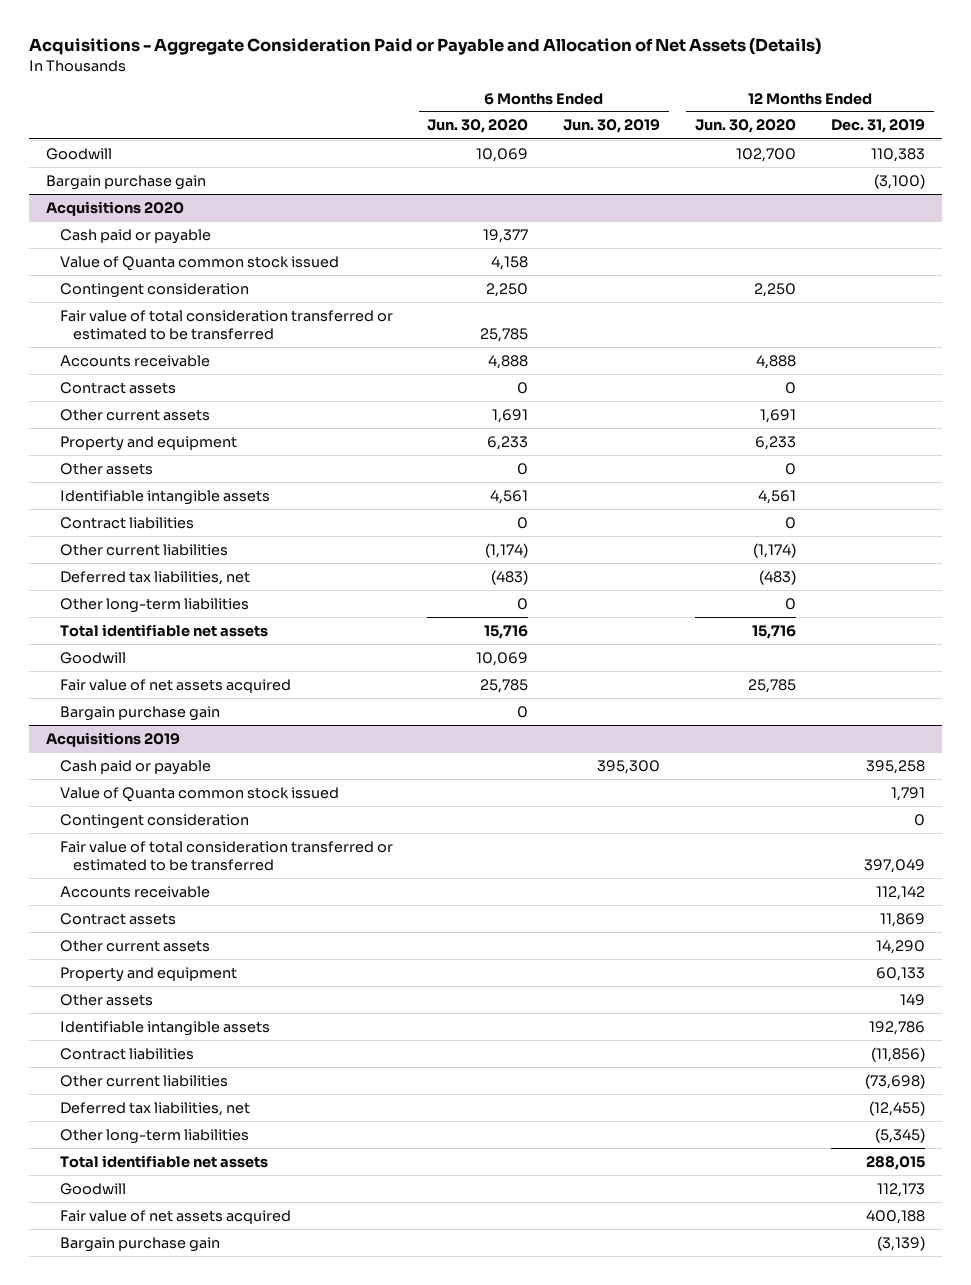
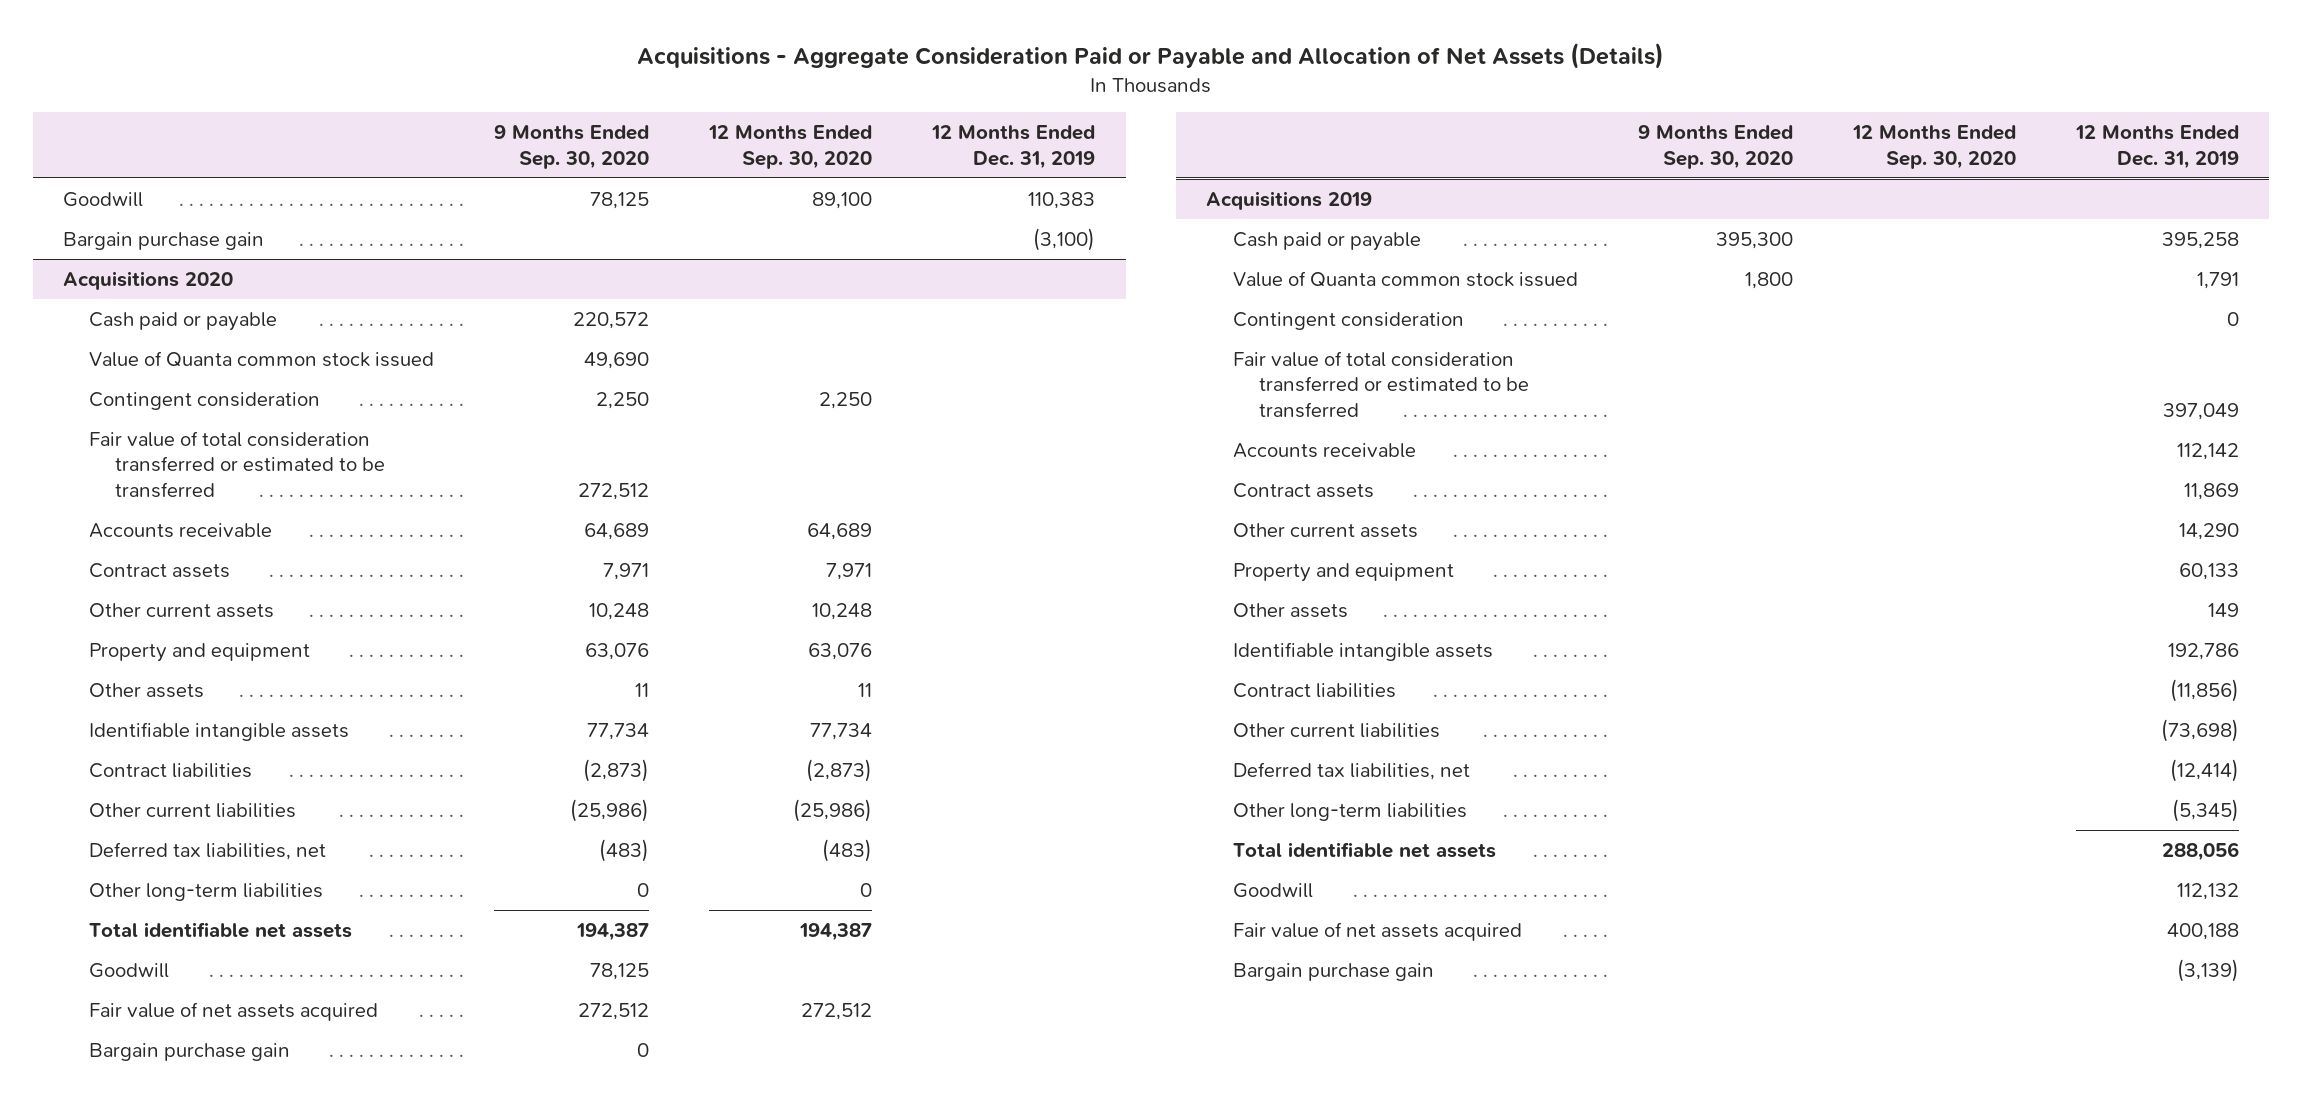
- | 6 Months Ended Jun. 30, 2020 | 6 Months Ended Jun. 30, 2019 | 12 Months Ended Jun. 30, 2020 | 12 Months Ended Dec. 31, 2019
+ | 9 Months Ended Sep. 30, 2020 | 12 Months Ended Sep. 30, 2020 | 12 Months Ended Dec. 31, 2019
@ Acquisitions 2019
- Deferred tax liabilities, net | | | | (12,455)
+ Deferred tax liabilities, net | | | (12,414)
- Total identifiable net assets | | | | 288,015
- Goodwill | | | | 112,173
+ Total identifiable net assets | | | 288,056
+ Goodwill | | | 112,132

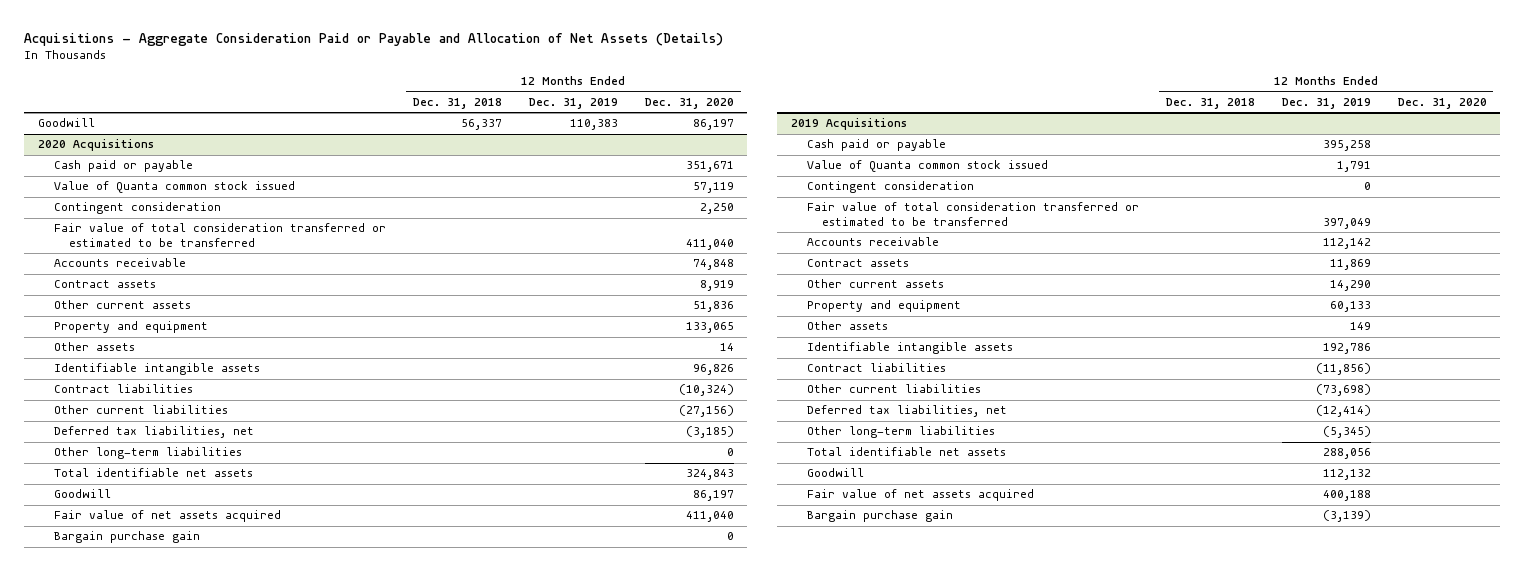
- | 9 Months Ended Sep. 30, 2020 | 12 Months Ended Sep. 30, 2020 | 12 Months Ended Dec. 31, 2019
+ | 12 Months Ended Dec. 31, 2018 | 12 Months Ended Dec. 31, 2019 | 12 Months Ended Dec. 31, 2020
- Bargain purchase gain | | | (3,100)
- Acquisitions 2020
+ 2020 Acquisitions
- Acquisitions 2019
+ 2019 Acquisitions

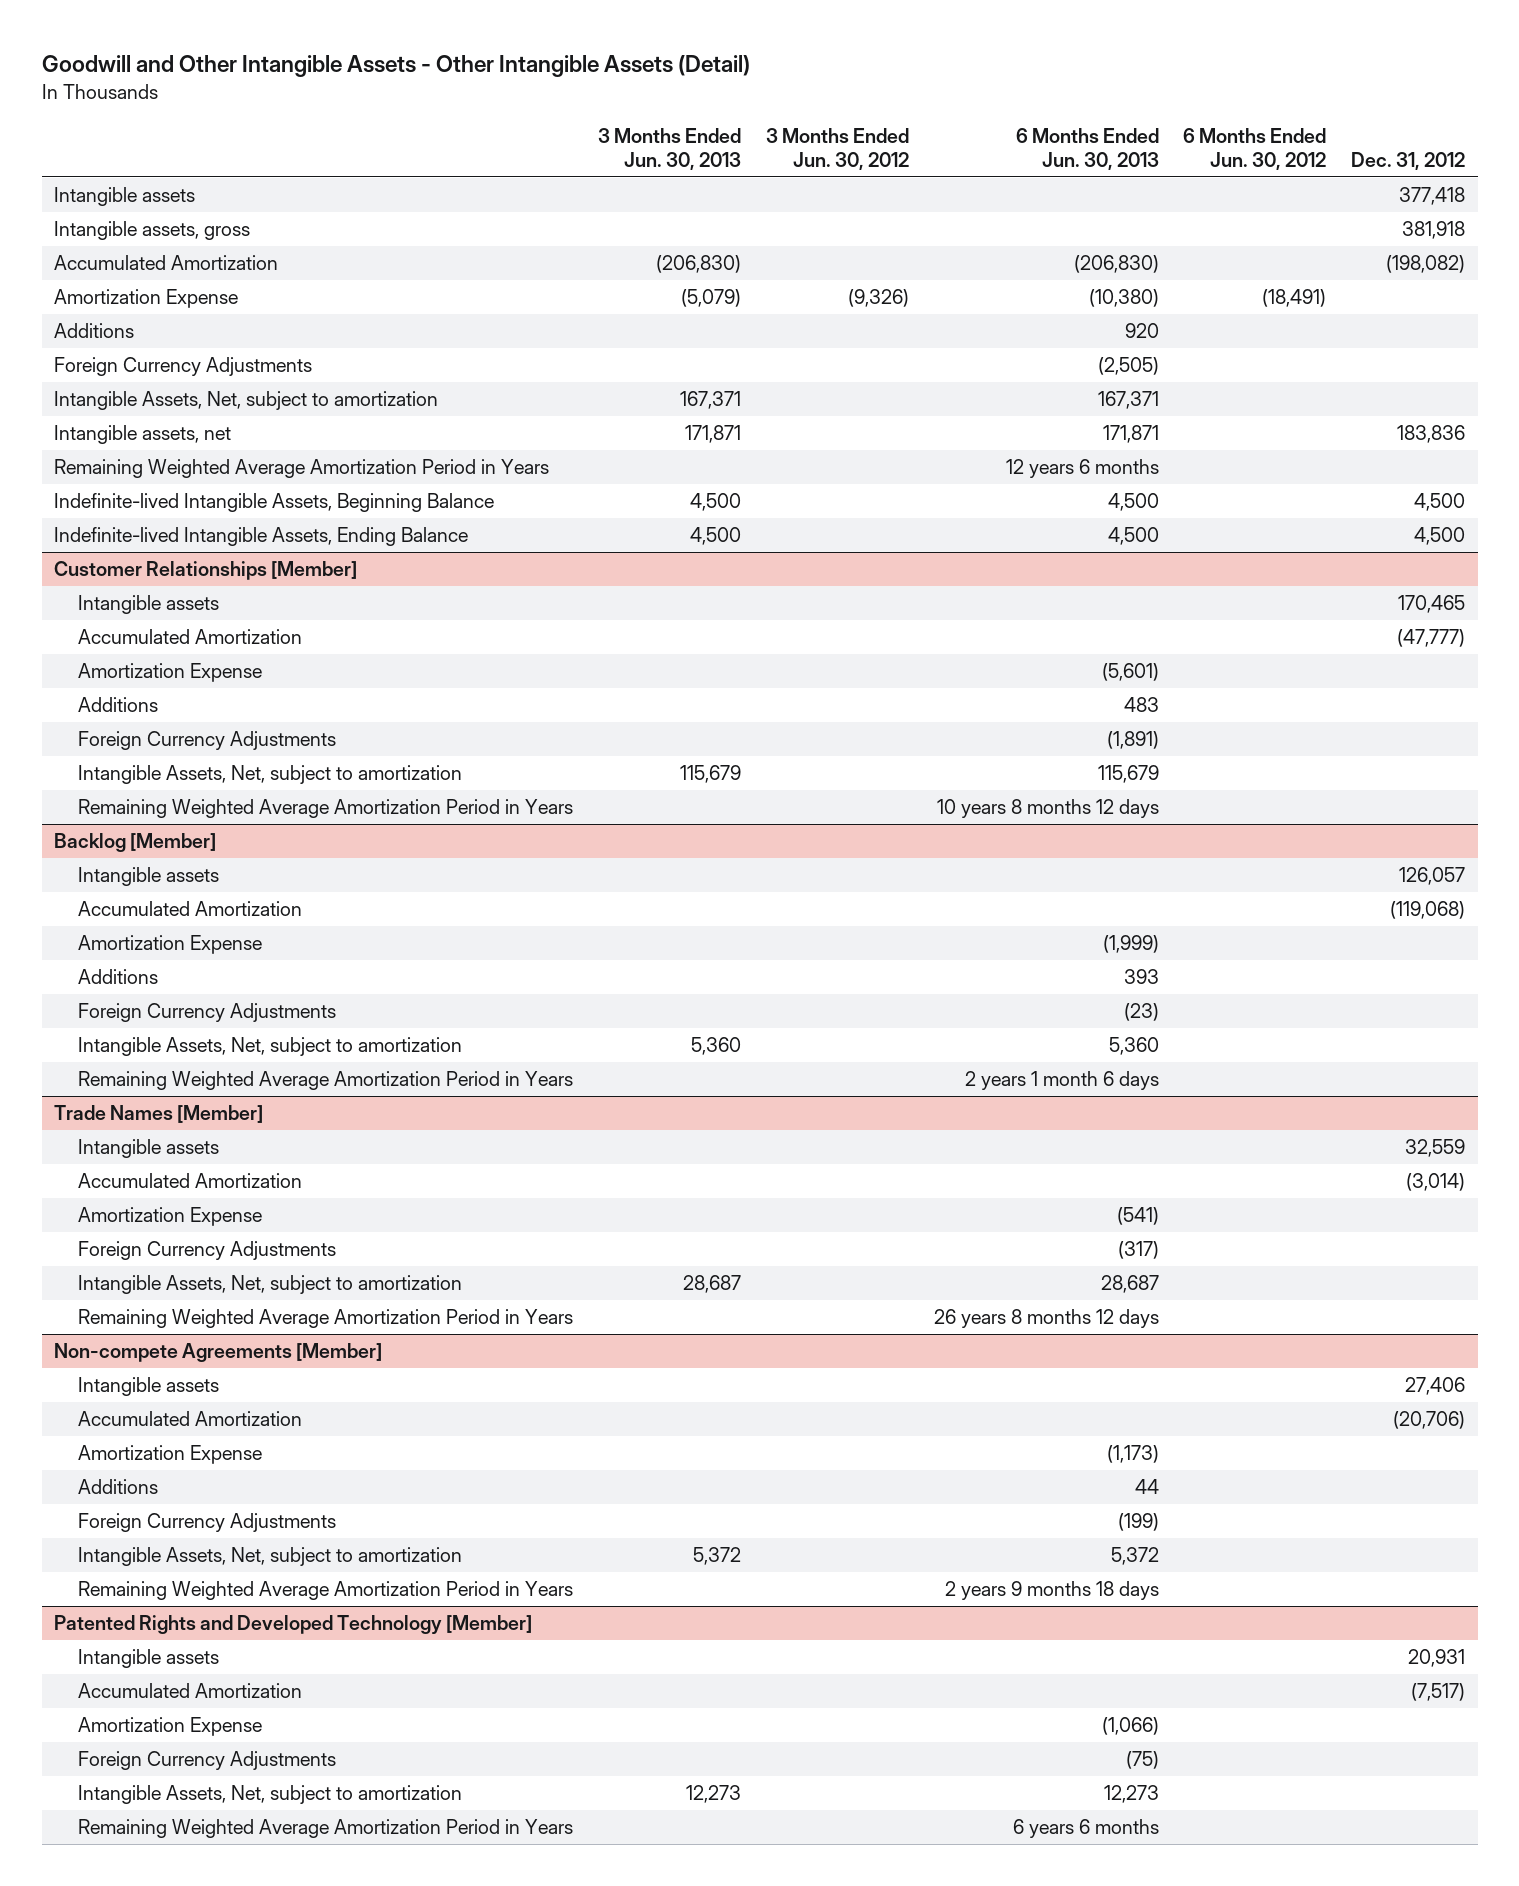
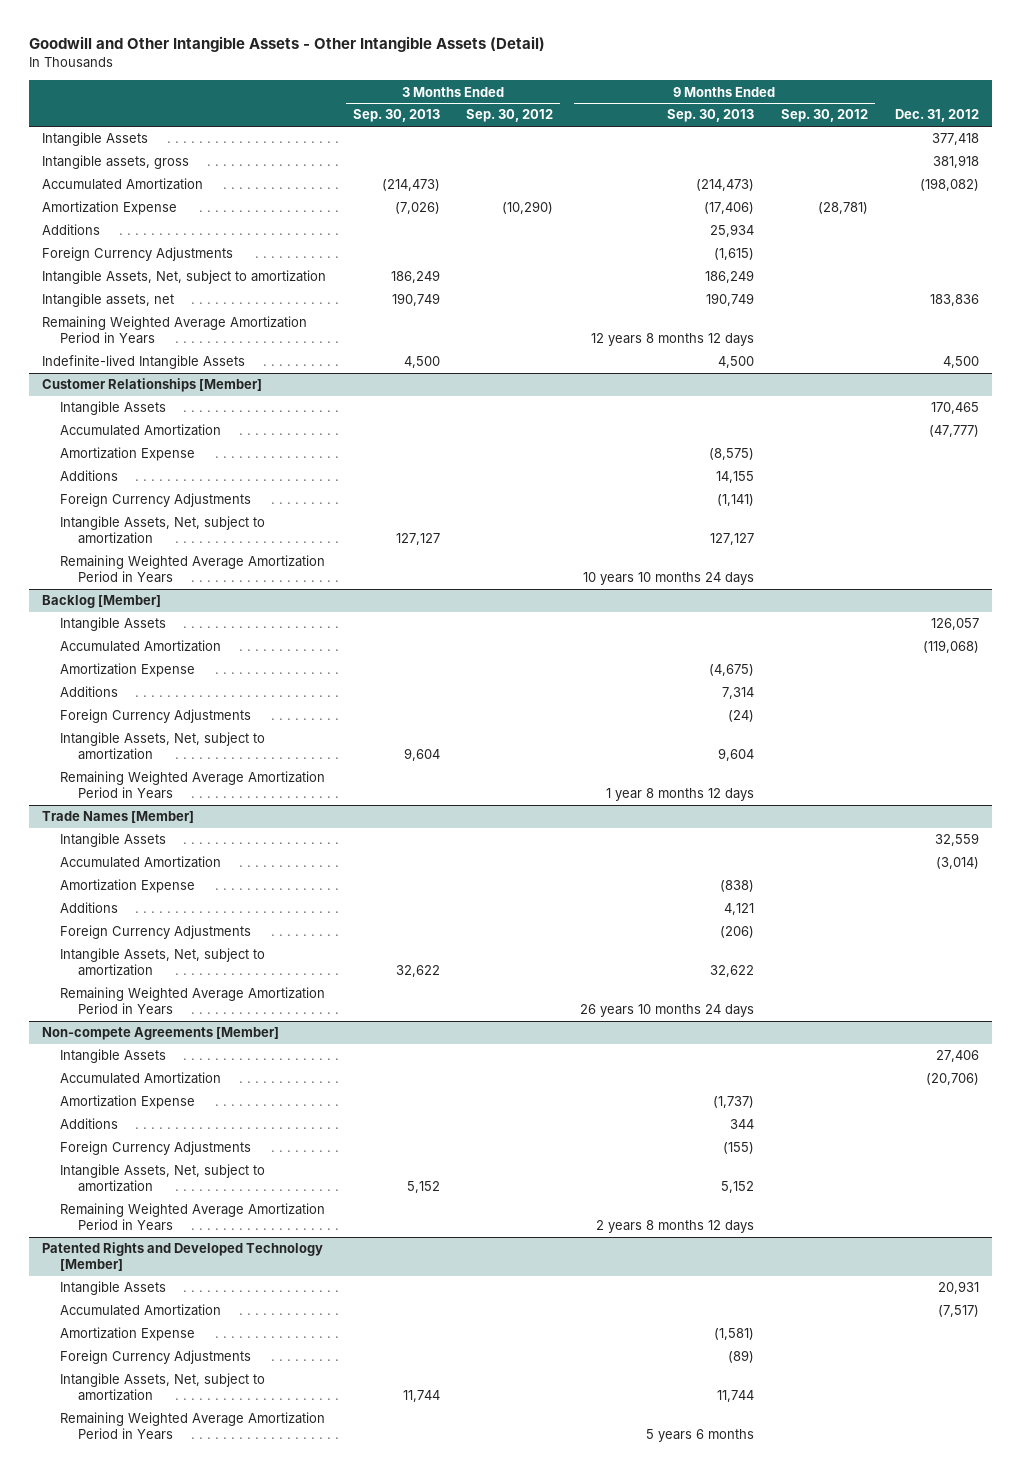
- | 3 Months Ended Jun. 30, 2013 | 3 Months Ended Jun. 30, 2012 | 6 Months Ended Jun. 30, 2013 | 6 Months Ended Jun. 30, 2012 | Dec. 31, 2012
+ | 3 Months Ended Sep. 30, 2013 | 3 Months Ended Sep. 30, 2012 | 9 Months Ended Sep. 30, 2013 | 9 Months Ended Sep. 30, 2012 | Dec. 31, 2012
- Intangible assets | | | | | 377,418
+ Intangible Assets | | | | | 377,418
- Indefinite-lived Intangible Assets, Beginning Balance | 4,500 | | 4,500 | | 4,500
- Indefinite-lived Intangible Assets, Ending Balance | 4,500 | | 4,500 | | 4,500
+ Indefinite-lived Intangible Assets | 4,500 | | 4,500 | | 4,500
@ Customer Relationships [Member]
- Intangible assets | | | | | 170,465
+ Intangible Assets | | | | | 170,465
@ Backlog [Member]
- Intangible assets | | | | | 126,057
+ Intangible Assets | | | | | 126,057
@ Trade Names [Member]
- Intangible assets | | | | | 32,559
+ Intangible Assets | | | | | 32,559
+ Additions | | | 4,121 | |
@ Non-compete Agreements [Member]
- Intangible assets | | | | | 27,406
+ Intangible Assets | | | | | 27,406
@ Patented Rights and Developed Technology [Member]
- Intangible assets | | | | | 20,931
+ Intangible Assets | | | | | 20,931

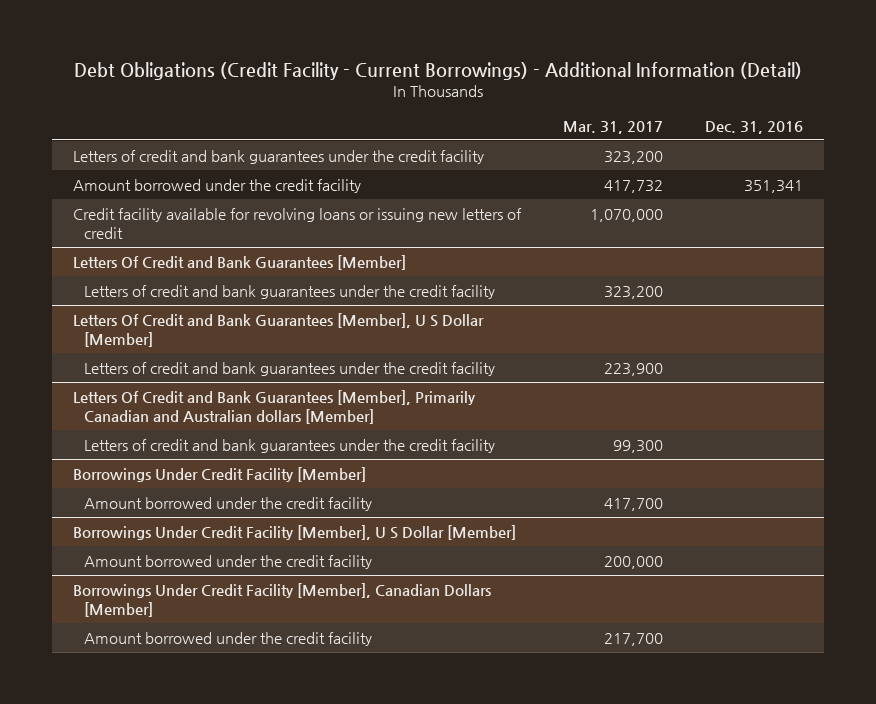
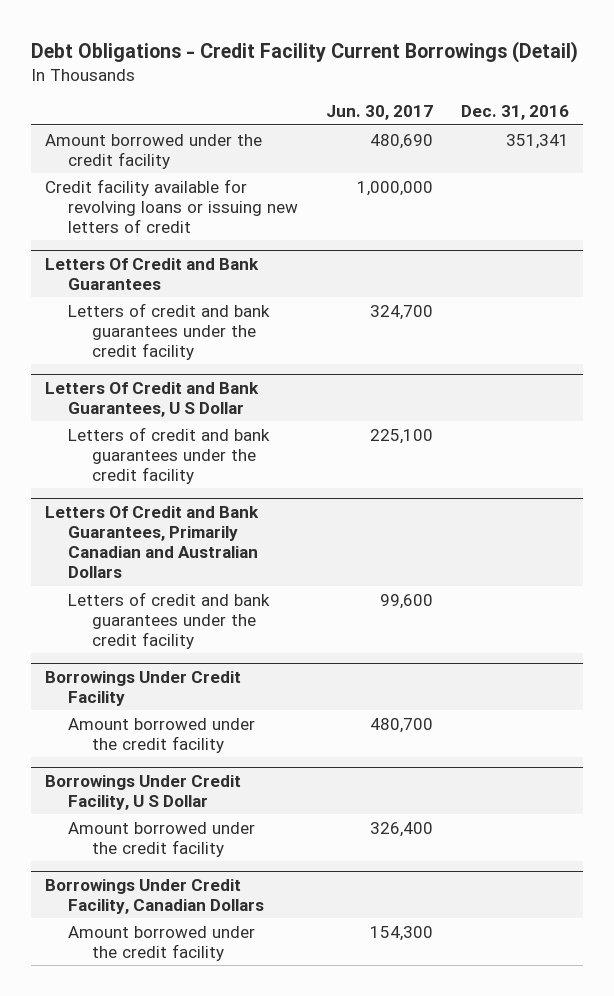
- Debt Obligations (Credit Facility - Current Borrowings) - Additional Information (Detail)
+ Debt Obligations - Credit Facility Current Borrowings (Detail)
- | Mar. 31, 2017 | Dec. 31, 2016
+ | Jun. 30, 2017 | Dec. 31, 2016
- Letters of credit and bank guarantees under the credit facility | 323,200 |
- Letters Of Credit and Bank Guarantees [Member]
+ Letters Of Credit and Bank Guarantees
- Letters Of Credit and Bank Guarantees [Member], U S Dollar [Member]
+ Letters Of Credit and Bank Guarantees, U S Dollar
- Letters Of Credit and Bank Guarantees [Member], Primarily Canadian and Australian dollars [Member]
+ Letters Of Credit and Bank Guarantees, Primarily Canadian and Australian Dollars
- Borrowings Under Credit Facility [Member]
+ Borrowings Under Credit Facility
- Borrowings Under Credit Facility [Member], U S Dollar [Member]
+ Borrowings Under Credit Facility, U S Dollar
- Borrowings Under Credit Facility [Member], Canadian Dollars [Member]
+ Borrowings Under Credit Facility, Canadian Dollars

